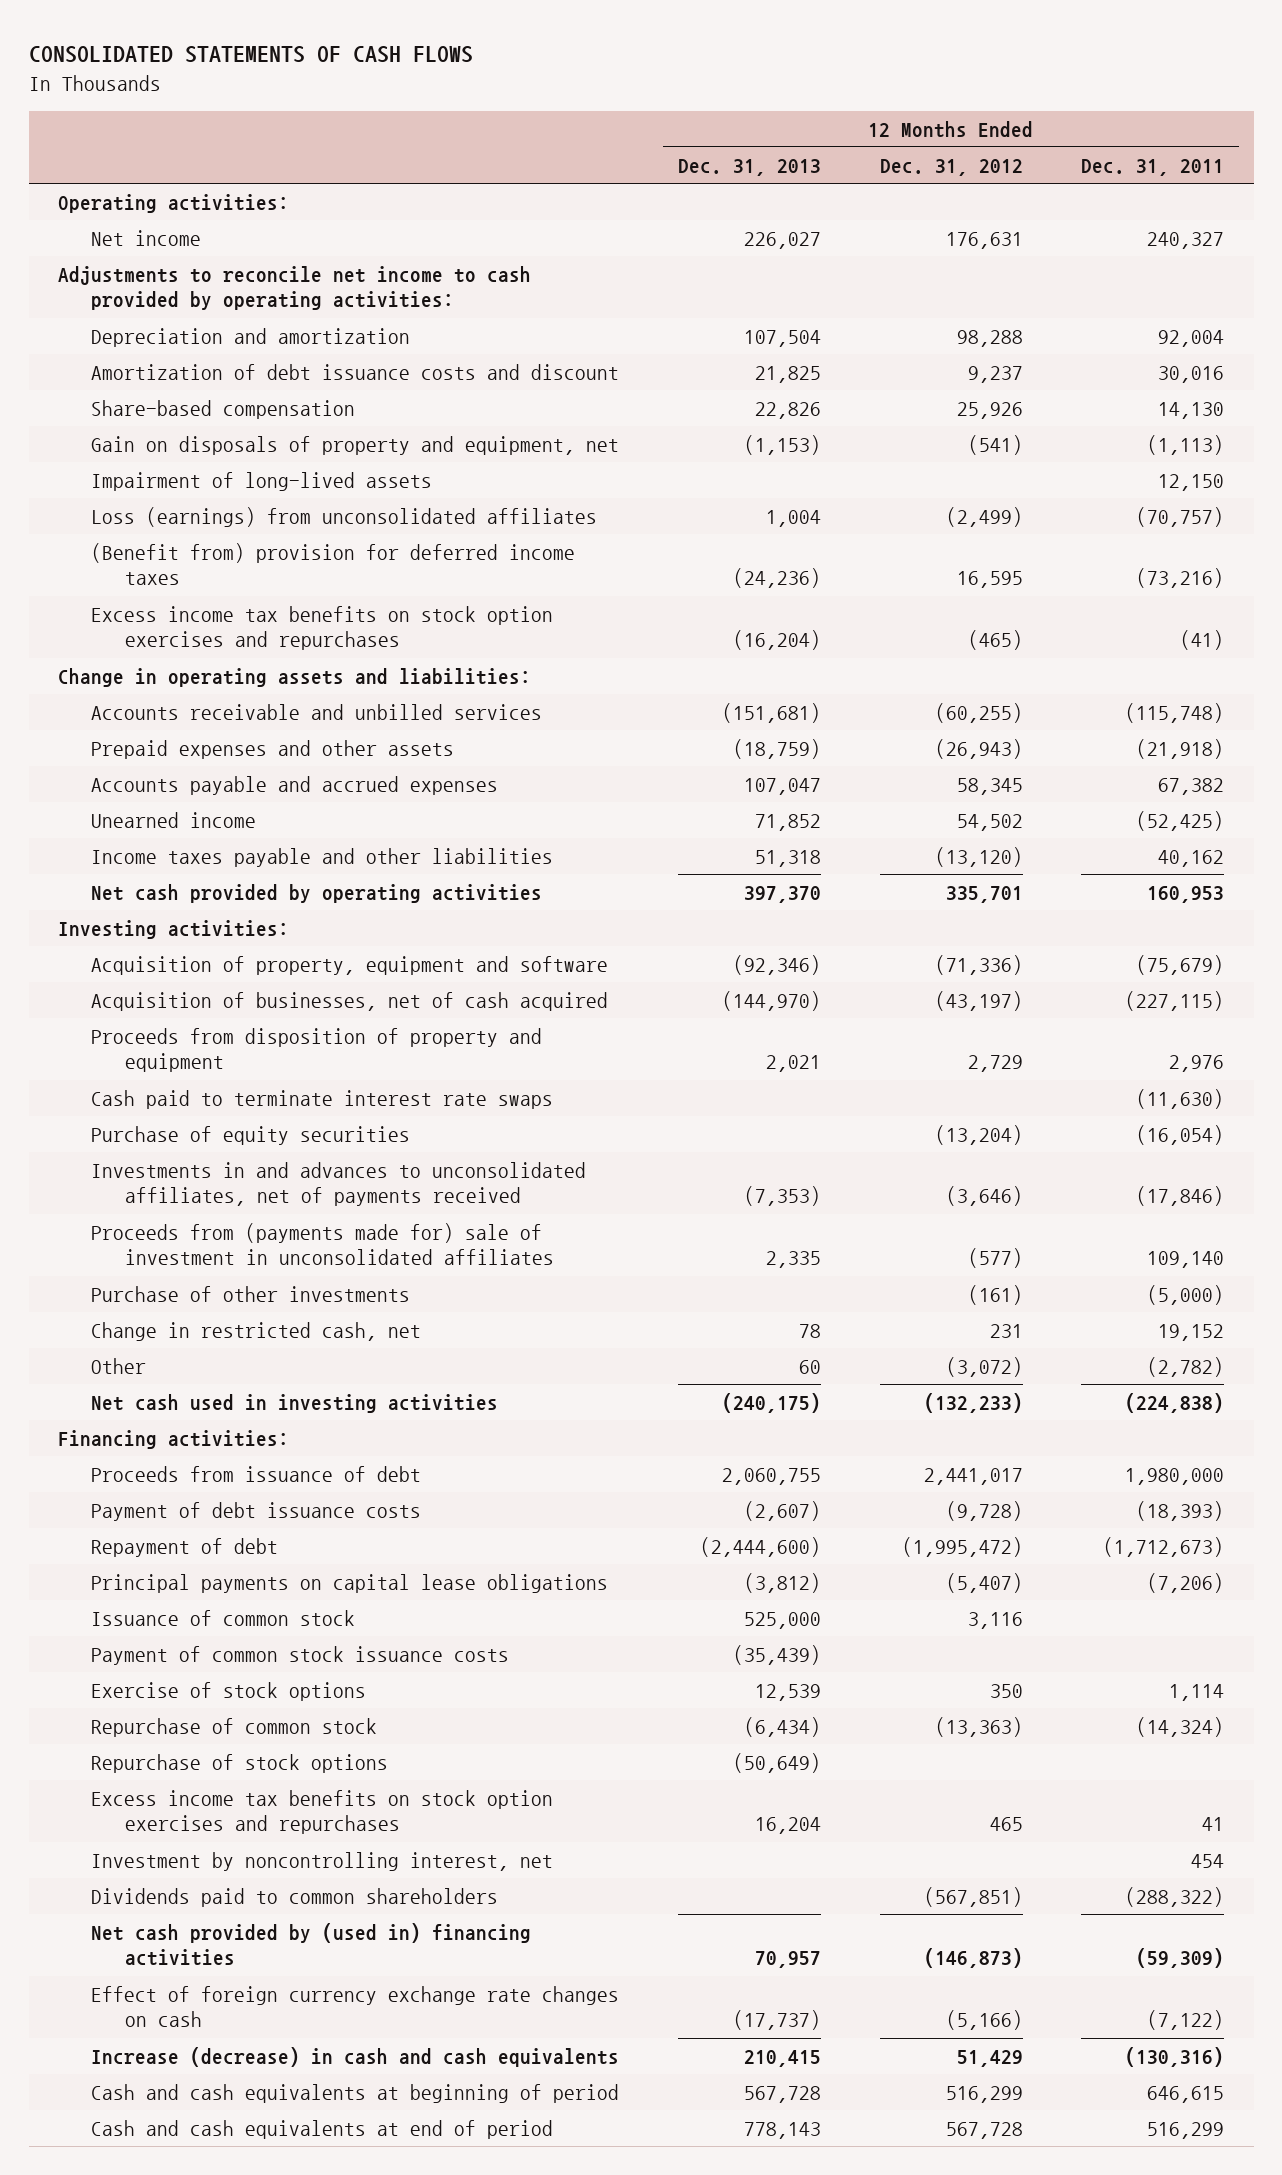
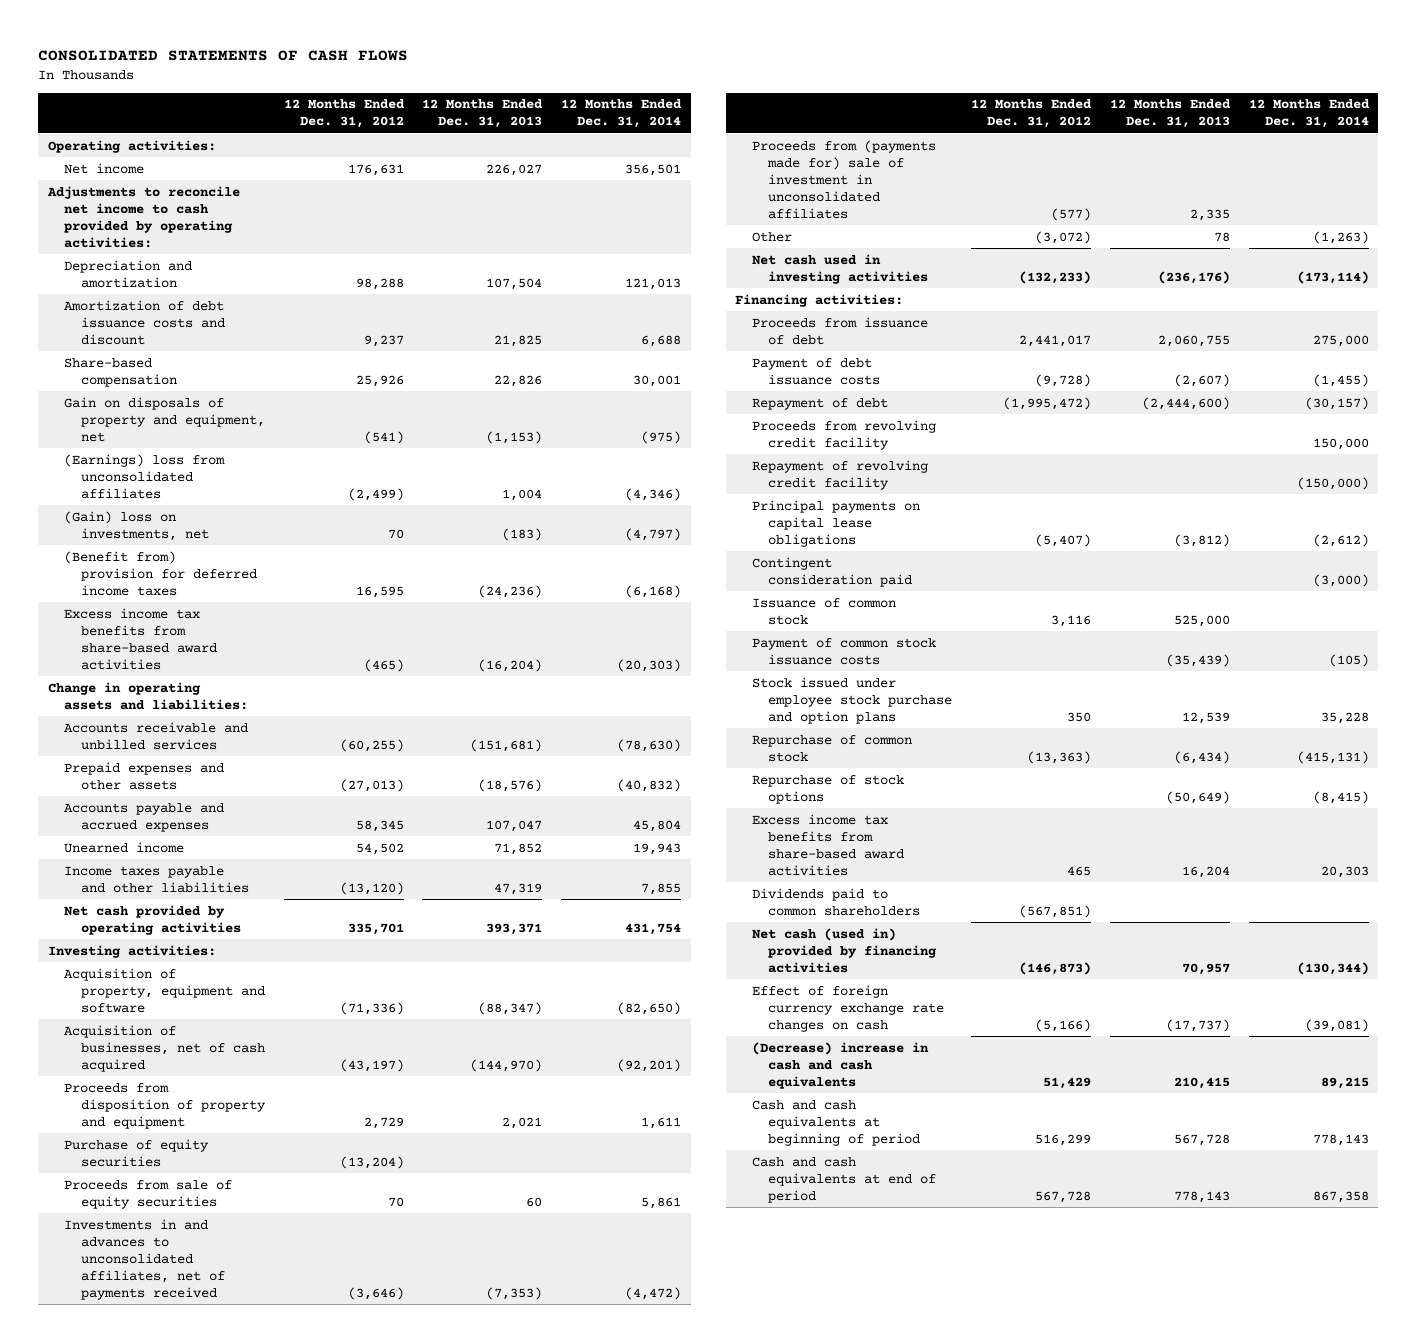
- | 12 Months Ended Dec. 31, 2013 | 12 Months Ended Dec. 31, 2012 | 12 Months Ended Dec. 31, 2011
+ | 12 Months Ended Dec. 31, 2012 | 12 Months Ended Dec. 31, 2013 | 12 Months Ended Dec. 31, 2014
- Impairment of long-lived assets | | | 12,150
- Loss (earnings) from unconsolidated affiliates | 1,004 | (2,499) | (70,757)
+ (Earnings) loss from unconsolidated affiliates | (2,499) | 1,004 | (4,346)
+ (Gain) loss on investments, net | 70 | (183) | (4,797)
- Excess income tax benefits on stock option exercises and repurchases | (16,204) | (465) | (41)
+ Excess income tax benefits from share-based award activities | (465) | (16,204) | (20,303)
- Prepaid expenses and other assets | (18,759) | (26,943) | (21,918)
+ Prepaid expenses and other assets | (27,013) | (18,576) | (40,832)
- Income taxes payable and other liabilities | 51,318 | (13,120) | 40,162
- Net cash provided by operating activities | 397,370 | 335,701 | 160,953
+ Income taxes payable and other liabilities | (13,120) | 47,319 | 7,855
+ Net cash provided by operating activities | 335,701 | 393,371 | 431,754
- Acquisition of property, equipment and software | (92,346) | (71,336) | (75,679)
+ Acquisition of property, equipment and software | (71,336) | (88,347) | (82,650)
- Cash paid to terminate interest rate swaps | | | (11,630)
+ Proceeds from sale of equity securities | 70 | 60 | 5,861
- Purchase of other investments | | (161) | (5,000)
- Change in restricted cash, net | 78 | 231 | 19,152
- Other | 60 | (3,072) | (2,782)
- Net cash used in investing activities | (240,175) | (132,233) | (224,838)
+ Other | (3,072) | 78 | (1,263)
+ Net cash used in investing activities | (132,233) | (236,176) | (173,114)
+ Proceeds from revolving credit facility | | | 150,000
+ Repayment of revolving credit facility | | | (150,000)
+ Contingent consideration paid | | | (3,000)
- Exercise of stock options | 12,539 | 350 | 1,114
+ Stock issued under employee stock purchase and option plans | 350 | 12,539 | 35,228
- Excess income tax benefits on stock option exercises and repurchases | 16,204 | 465 | 41
- Investment by noncontrolling interest, net | | | 454
+ Excess income tax benefits from share-based award activities | 465 | 16,204 | 20,303
- Net cash provided by (used in) financing activities | 70,957 | (146,873) | (59,309)
+ Net cash (used in) provided by financing activities | (146,873) | 70,957 | (130,344)
- Increase (decrease) in cash and cash equivalents | 210,415 | 51,429 | (130,316)
+ (Decrease) increase in cash and cash equivalents | 51,429 | 210,415 | 89,215

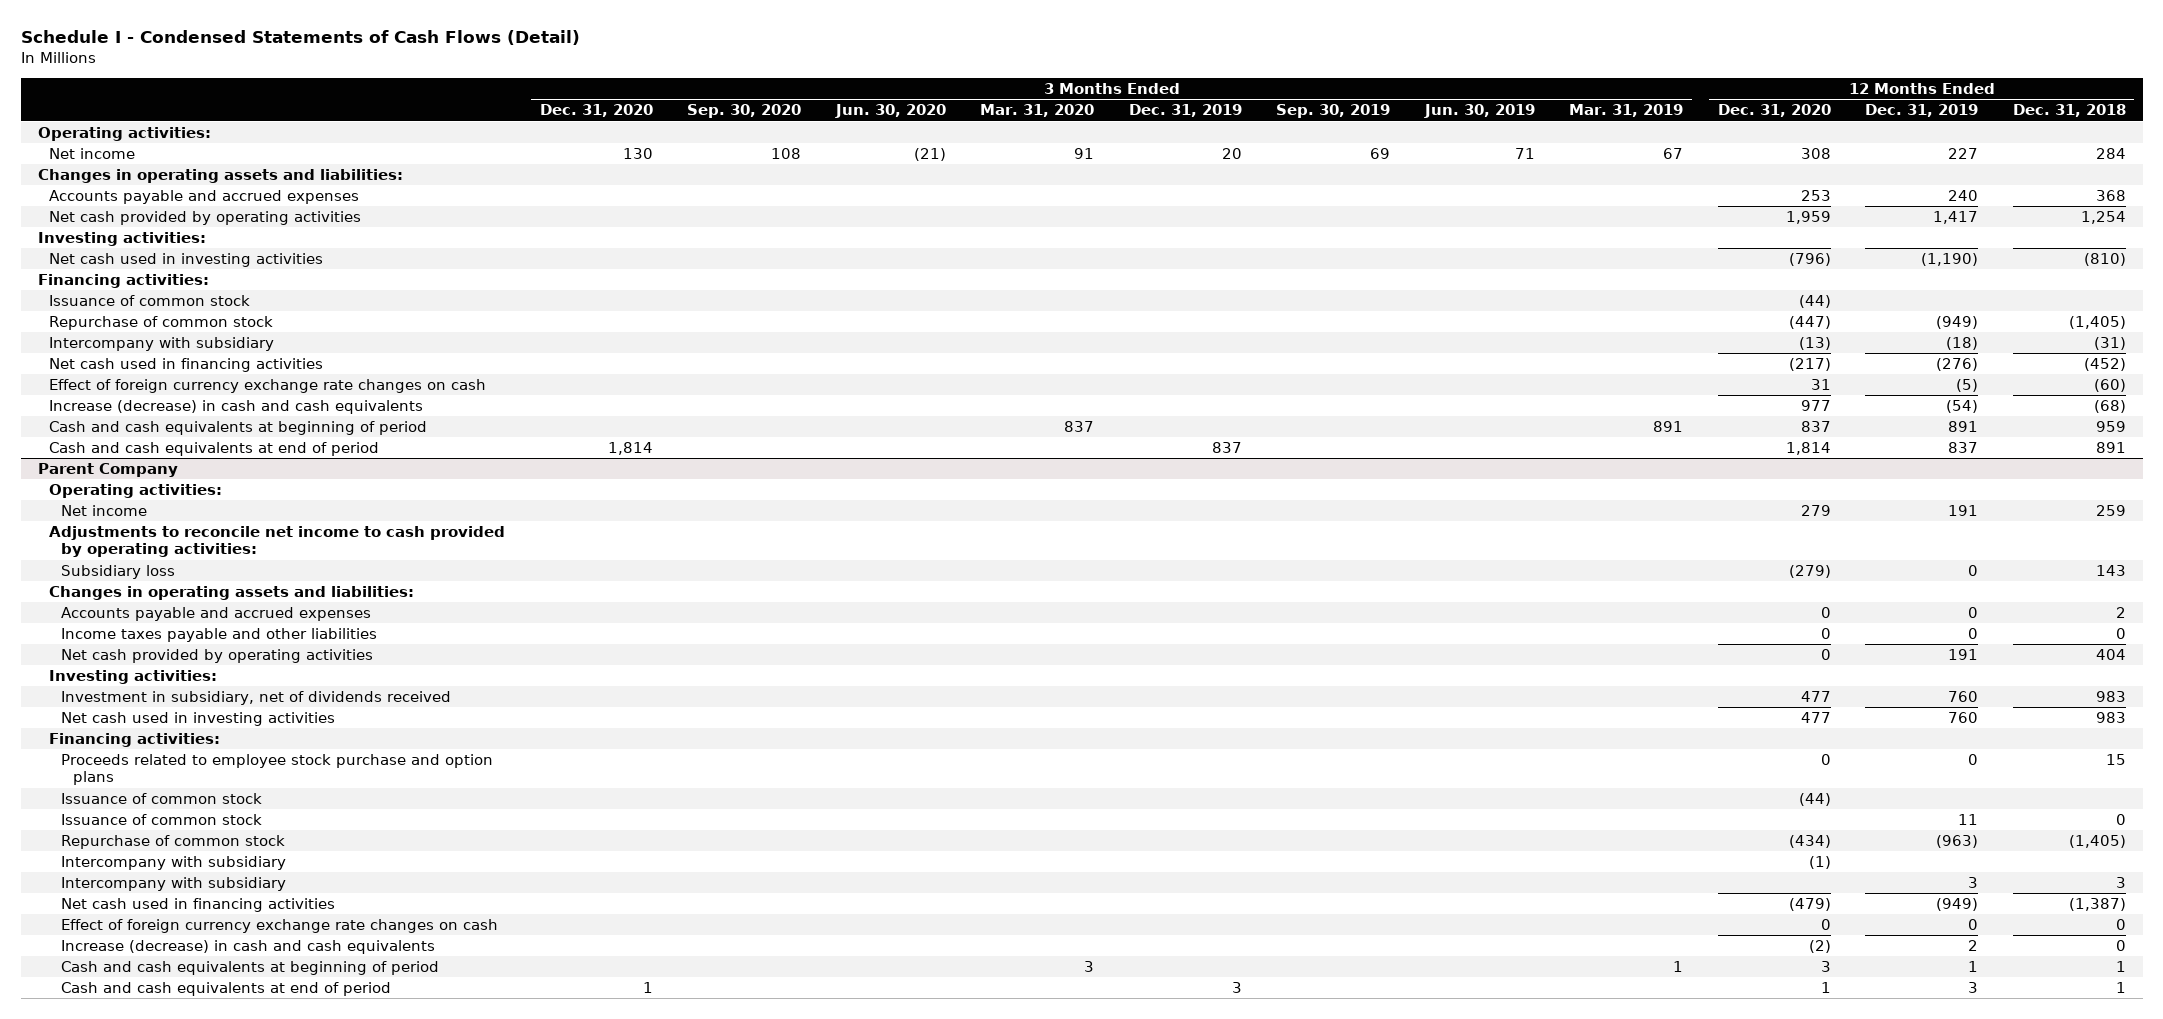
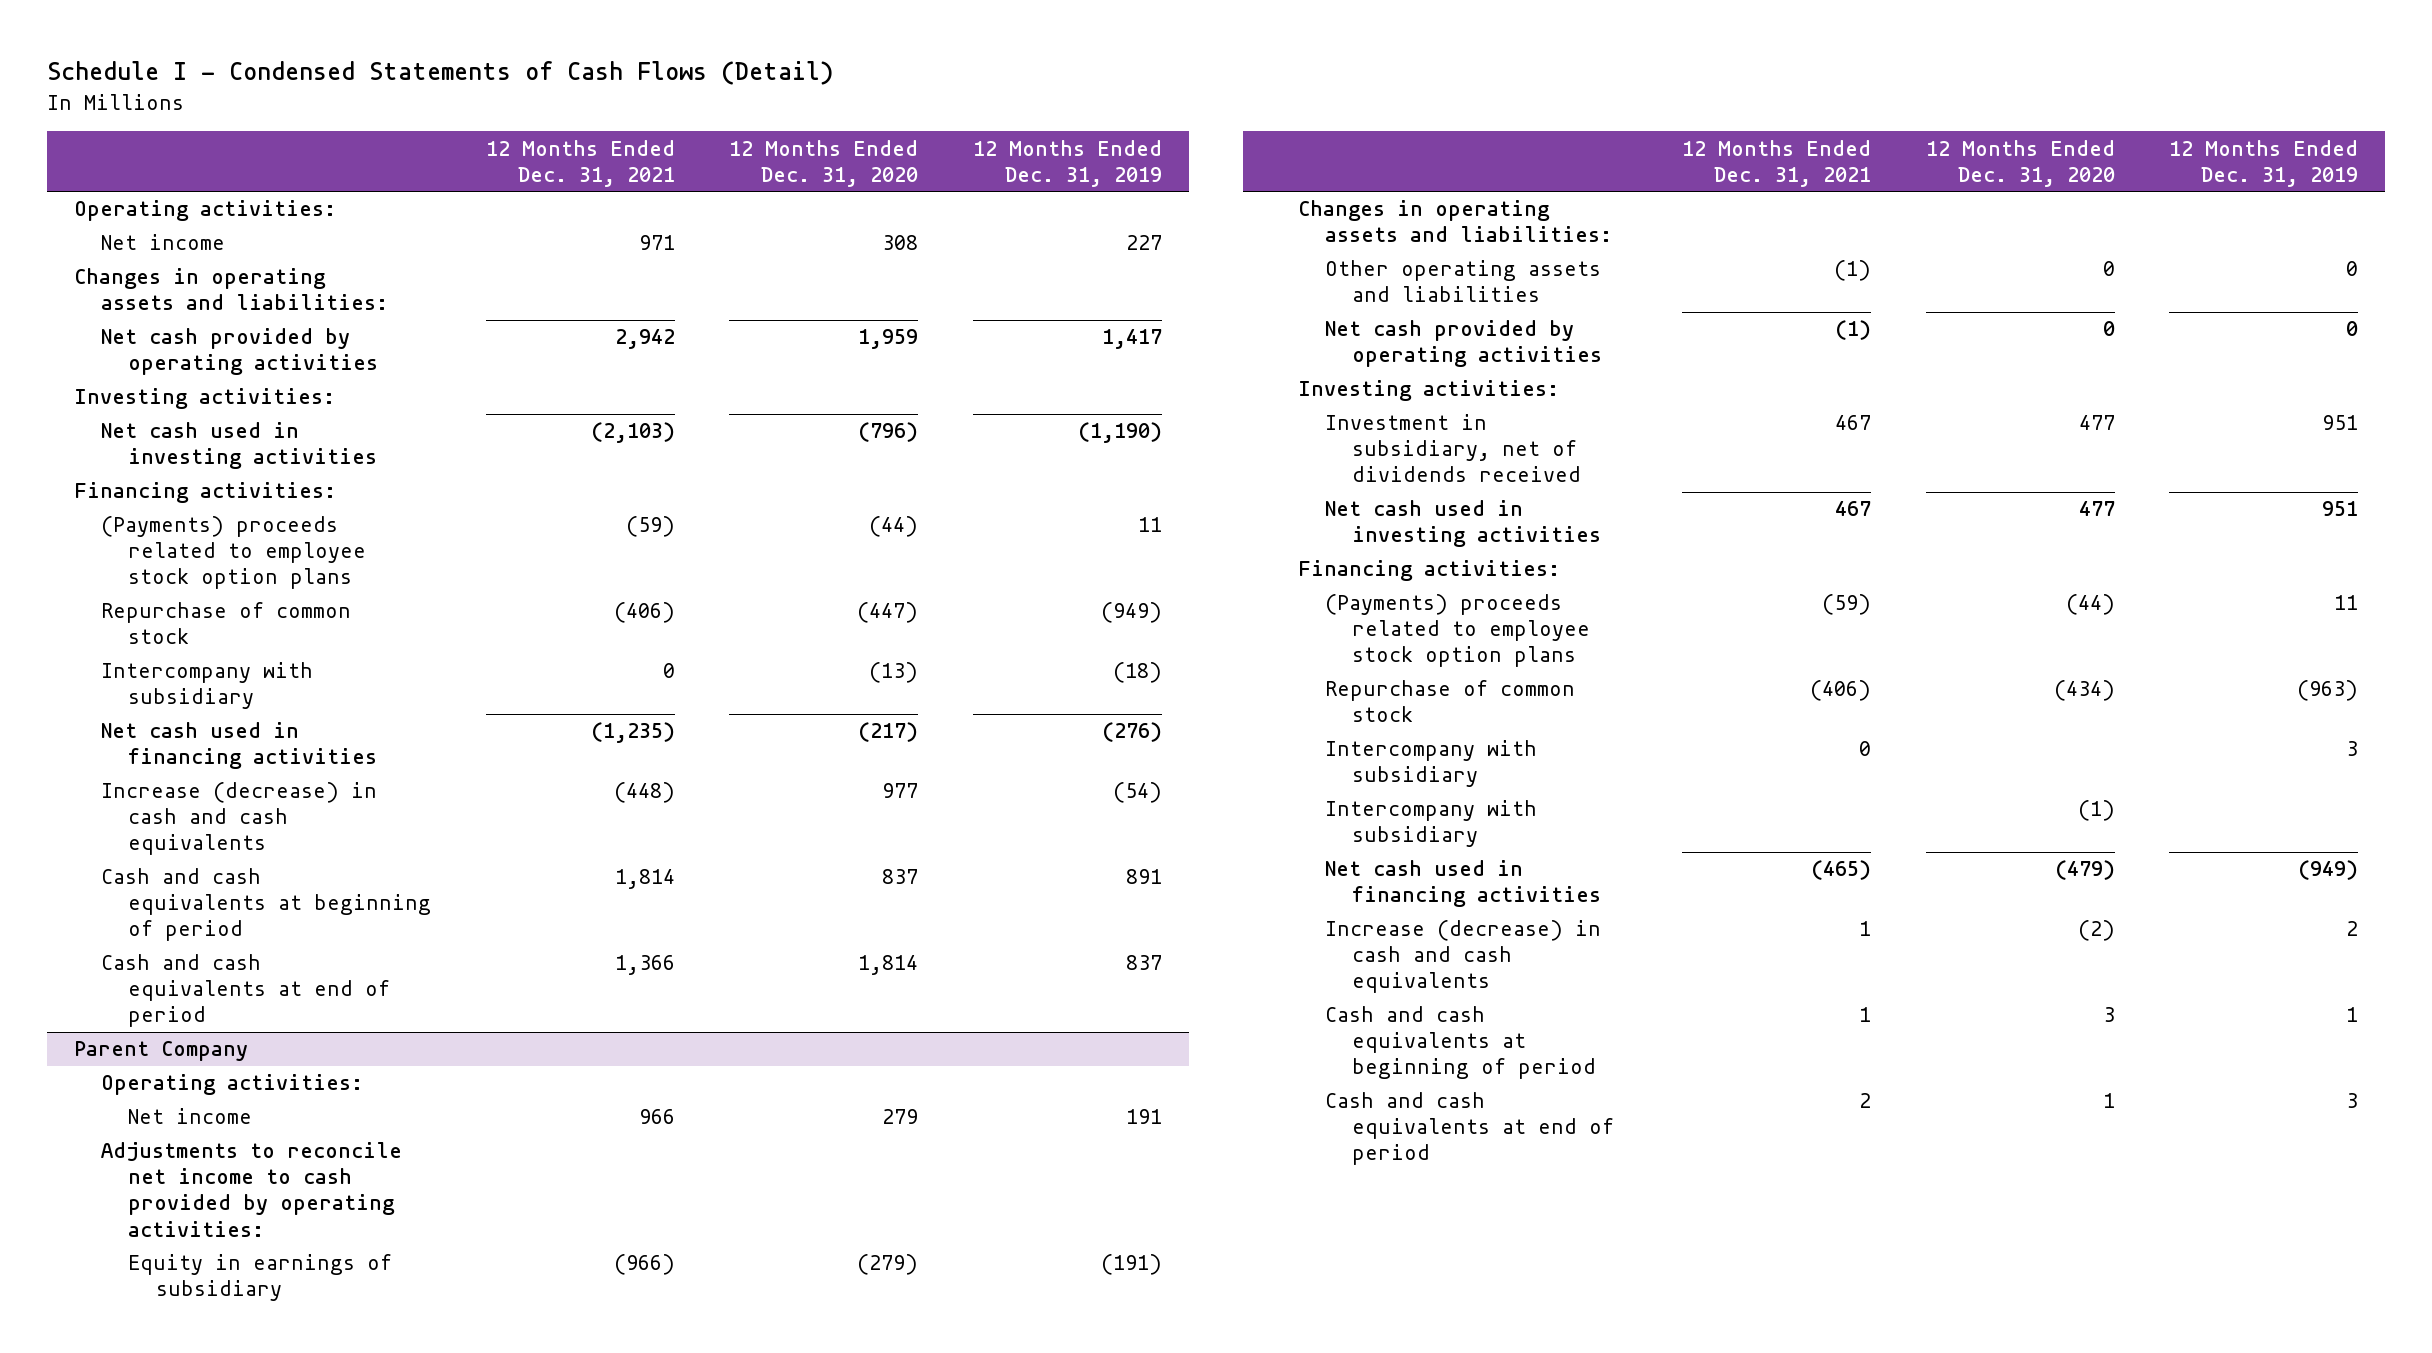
- | 3 Months Ended Dec. 31, 2020 | 3 Months Ended Sep. 30, 2020 | 3 Months Ended Jun. 30, 2020 | 3 Months Ended Mar. 31, 2020 | 3 Months Ended Dec. 31, 2019 | 3 Months Ended Sep. 30, 2019 | 3 Months Ended Jun. 30, 2019 | 3 Months Ended Mar. 31, 2019 | 12 Months Ended Dec. 31, 2020 | 12 Months Ended Dec. 31, 2019 | 12 Months Ended Dec. 31, 2018
+ | 12 Months Ended Dec. 31, 2021 | 12 Months Ended Dec. 31, 2020 | 12 Months Ended Dec. 31, 2019
- Accounts payable and accrued expenses | | | | | | | | | 253 | 240 | 368
- Issuance of common stock | | | | | | | | | (44) | |
+ (Payments) proceeds related to employee stock option plans | (59) | (44) | 11
- Effect of foreign currency exchange rate changes on cash | | | | | | | | | 31 | (5) | (60)
@ Parent Company
- Subsidiary loss | | | | | | | | | (279) | 0 | 143
+ Equity in earnings of subsidiary | (966) | (279) | (191)
- Accounts payable and accrued expenses | | | | | | | | | 0 | 0 | 2
- Income taxes payable and other liabilities | | | | | | | | | 0 | 0 | 0
- Net cash provided by operating activities | | | | | | | | | 0 | 191 | 404
+ Other operating assets and liabilities | (1) | 0 | 0
+ Net cash provided by operating activities | (1) | 0 | 0
- Investment in subsidiary, net of dividends received | | | | | | | | | 477 | 760 | 983
- Net cash used in investing activities | | | | | | | | | 477 | 760 | 983
+ Investment in subsidiary, net of dividends received | 467 | 477 | 951
+ Net cash used in investing activities | 467 | 477 | 951
- Proceeds related to employee stock purchase and option plans | | | | | | | | | 0 | 0 | 15
- Issuance of common stock | | | | | | | | | (44) | |
- Issuance of common stock | | | | | | | | | | 11 | 0
+ (Payments) proceeds related to employee stock option plans | (59) | (44) | 11
moved down: Intercompany with subsidiary | | (1) |
- Effect of foreign currency exchange rate changes on cash | | | | | | | | | 0 | 0 | 0

